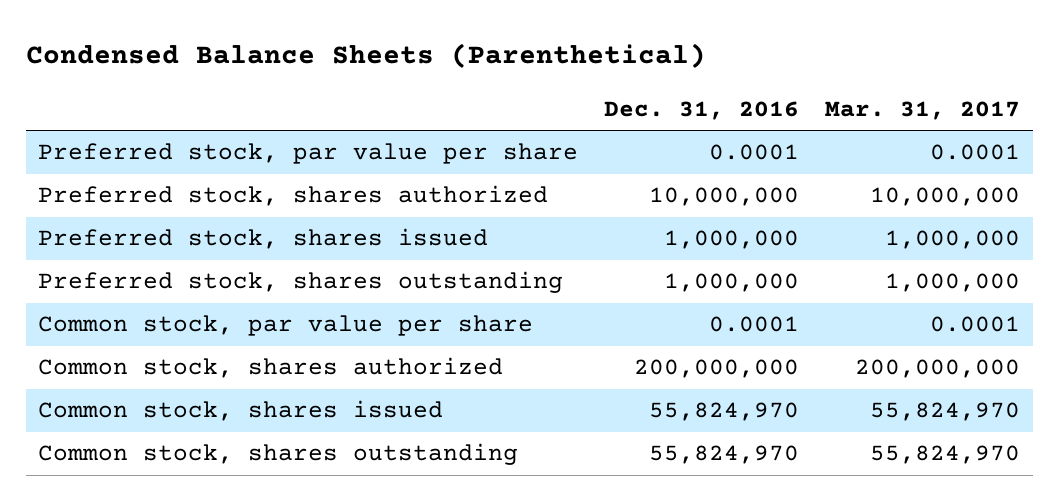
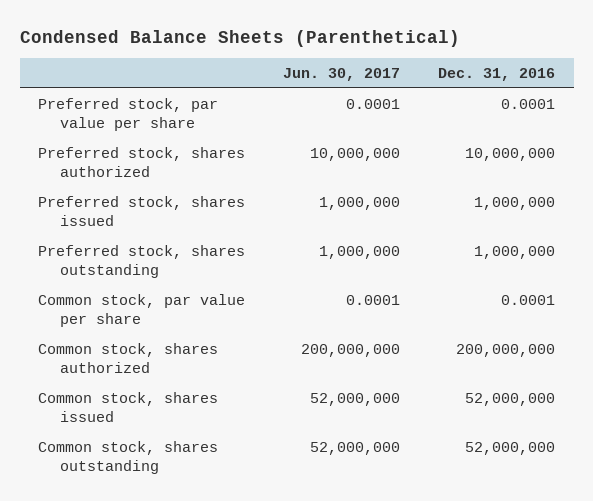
- | Dec. 31, 2016 | Mar. 31, 2017
+ | Jun. 30, 2017 | Dec. 31, 2016
- Common stock, shares issued | 55,824,970 | 55,824,970
- Common stock, shares outstanding | 55,824,970 | 55,824,970
+ Common stock, shares issued | 52,000,000 | 52,000,000
+ Common stock, shares outstanding | 52,000,000 | 52,000,000

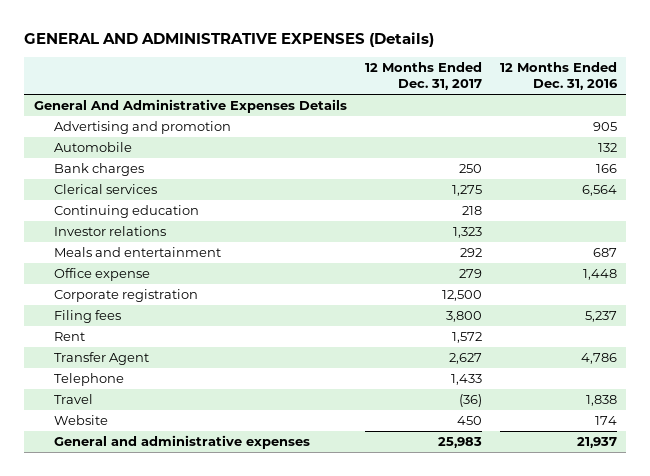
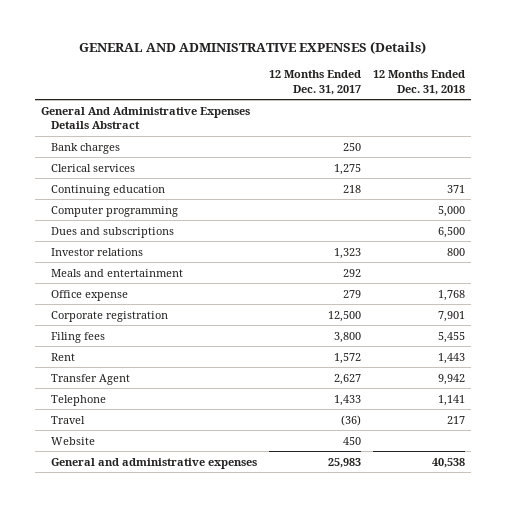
- | 12 Months Ended Dec. 31, 2017 | 12 Months Ended Dec. 31, 2016
+ | 12 Months Ended Dec. 31, 2017 | 12 Months Ended Dec. 31, 2018
- General And Administrative Expenses Details
- Advertising and promotion | | 905
- Automobile | | 132
+ General And Administrative Expenses Details Abstract
+ Computer programming | | 5,000
+ Dues and subscriptions | | 6,500

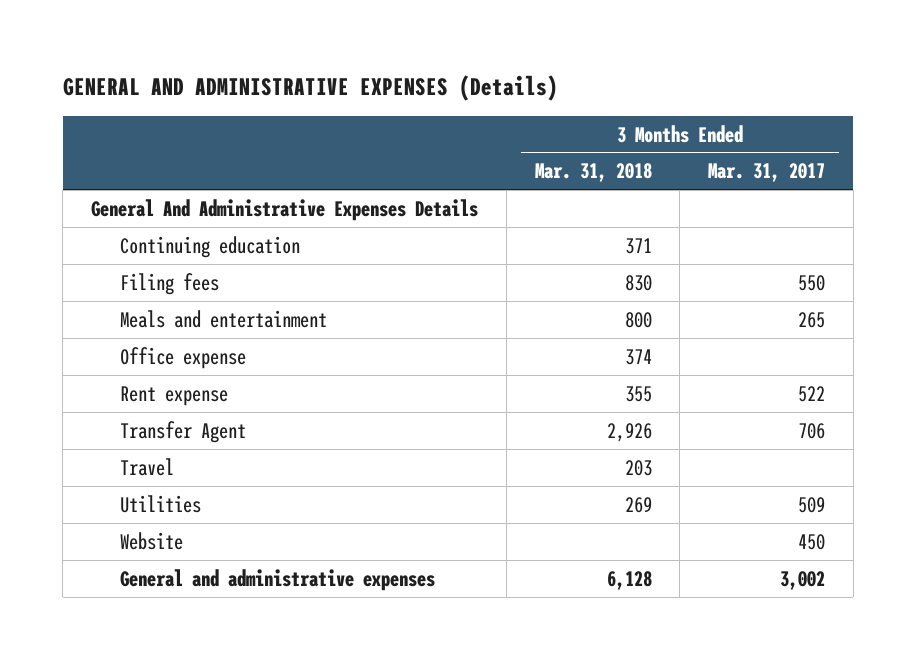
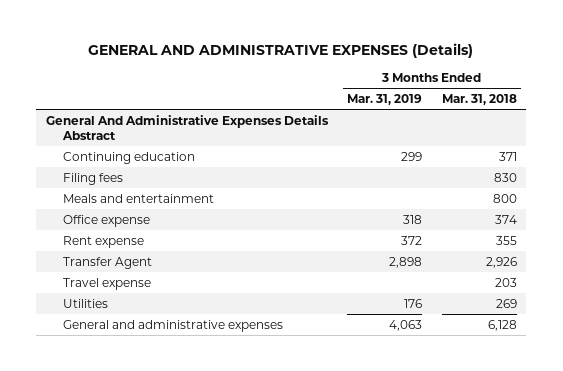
- | 3 Months Ended Mar. 31, 2018 | 3 Months Ended Mar. 31, 2017
+ | 3 Months Ended Mar. 31, 2019 | 3 Months Ended Mar. 31, 2018
- General And Administrative Expenses Details
+ General And Administrative Expenses Details Abstract
- Travel | 203 |
+ Travel expense | | 203
- Website | | 450

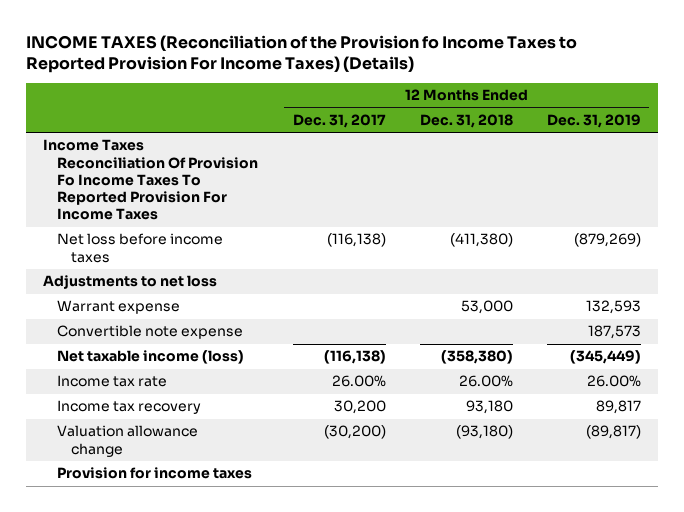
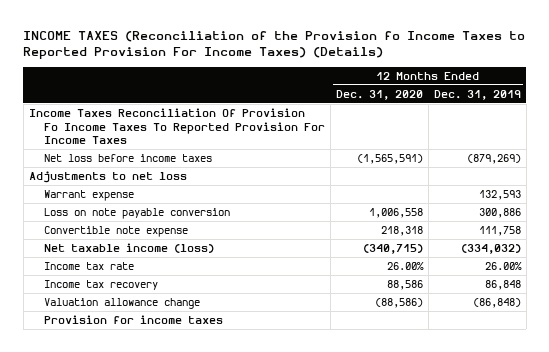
- | 12 Months Ended Dec. 31, 2017 | 12 Months Ended Dec. 31, 2018 | 12 Months Ended Dec. 31, 2019
+ | 12 Months Ended Dec. 31, 2020 | 12 Months Ended Dec. 31, 2019
- Convertible note expense | | | 187,573
- Net taxable income (loss) | (116,138) | (358,380) | (345,449)
+ Loss on note payable conversion | 1,006,558 | 300,886
+ Convertible note expense | 218,318 | 111,758
+ Net taxable income (loss) | (340,715) | (334,032)
- Income tax recovery | 30,200 | 93,180 | 89,817
- Valuation allowance change | (30,200) | (93,180) | (89,817)
+ Income tax recovery | 88,586 | 86,848
+ Valuation allowance change | (88,586) | (86,848)

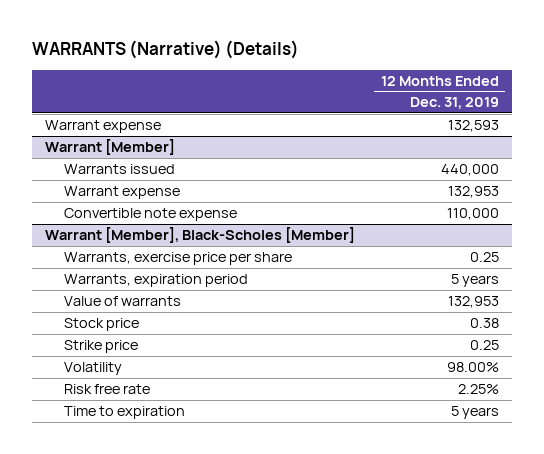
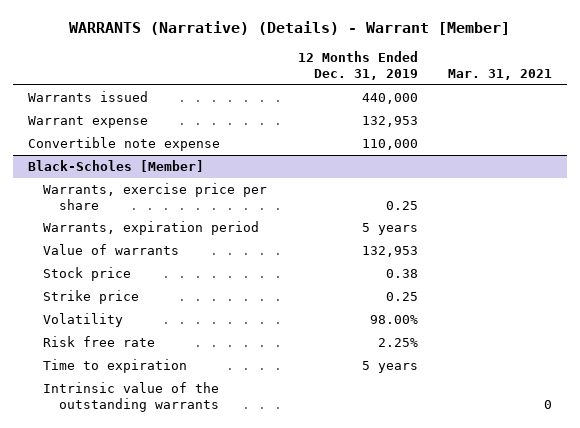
- WARRANTS (Narrative) (Details)
+ WARRANTS (Narrative) (Details) - Warrant [Member]
- | 12 Months Ended Dec. 31, 2019
+ | 12 Months Ended Dec. 31, 2019 | Mar. 31, 2021
- Warrant expense | 132,593
- Warrant [Member]
- Warrant [Member], Black-Scholes [Member]
+ Black-Scholes [Member]
+ Intrinsic value of the outstanding warrants | | 0

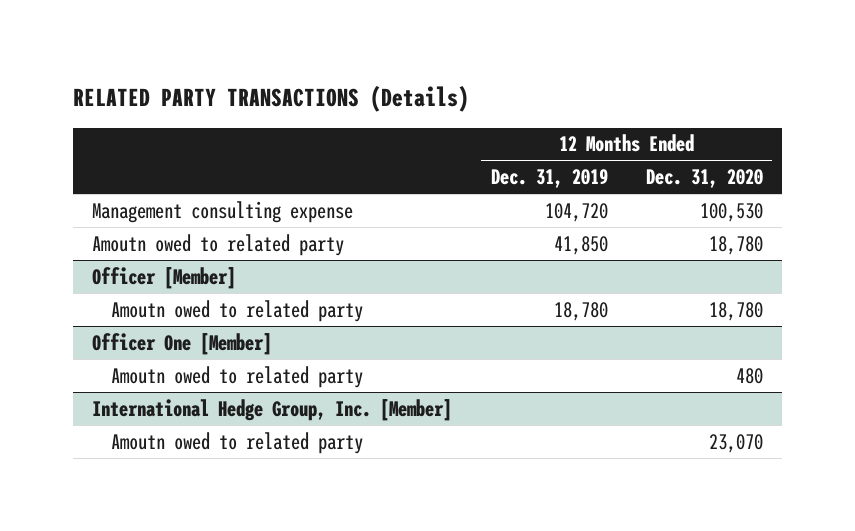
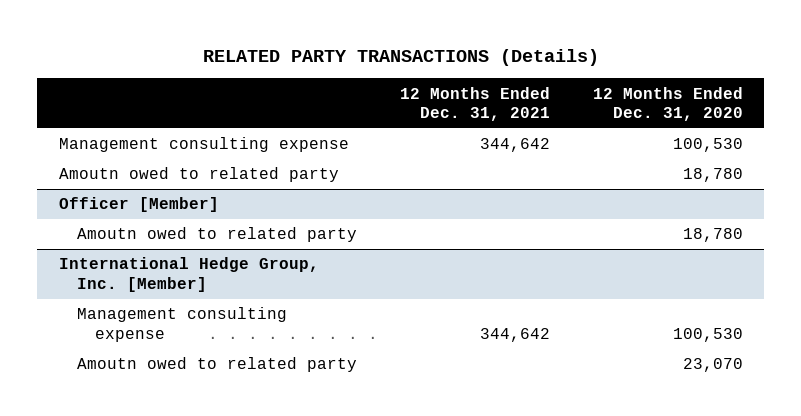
- | 12 Months Ended Dec. 31, 2019 | 12 Months Ended Dec. 31, 2020
+ | 12 Months Ended Dec. 31, 2021 | 12 Months Ended Dec. 31, 2020
- Officer One [Member]
- Amoutn owed to related party | | 480
@ International Hedge Group, Inc. [Member]
+ Management consulting expense | 344,642 | 100,530

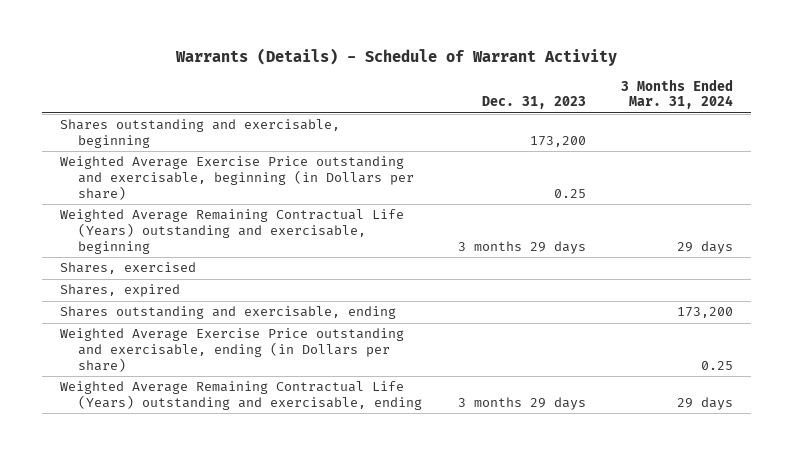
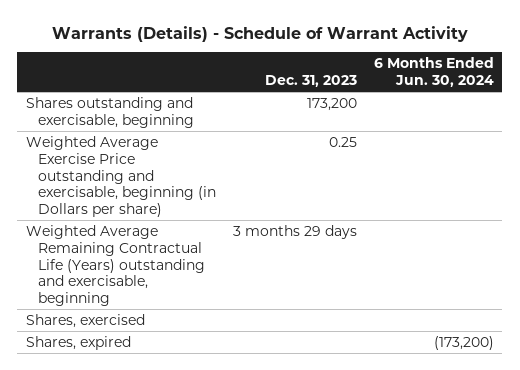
- | Dec. 31, 2023 | 3 Months Ended Mar. 31, 2024
+ | Dec. 31, 2023 | 6 Months Ended Jun. 30, 2024
- Shares outstanding and exercisable, ending | | 173,200
- Weighted Average Exercise Price outstanding and exercisable, ending (in Dollars per share) | | 0.25
- Weighted Average Remaining Contractual Life (Years) outstanding and exercisable, ending | 3 months 29 days | 29 days

